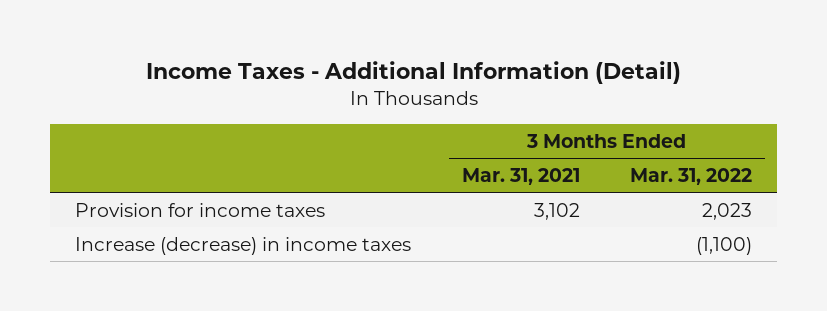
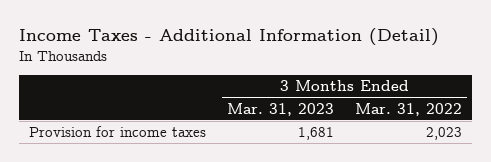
- | 3 Months Ended Mar. 31, 2021 | 3 Months Ended Mar. 31, 2022
+ | 3 Months Ended Mar. 31, 2023 | 3 Months Ended Mar. 31, 2022
- Increase (decrease) in income taxes | | (1,100)

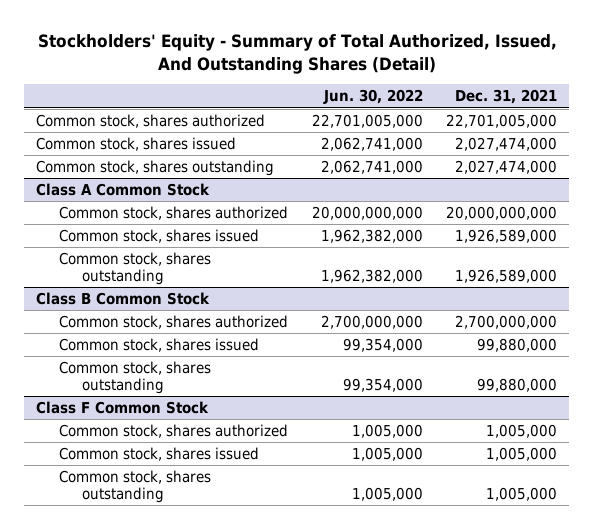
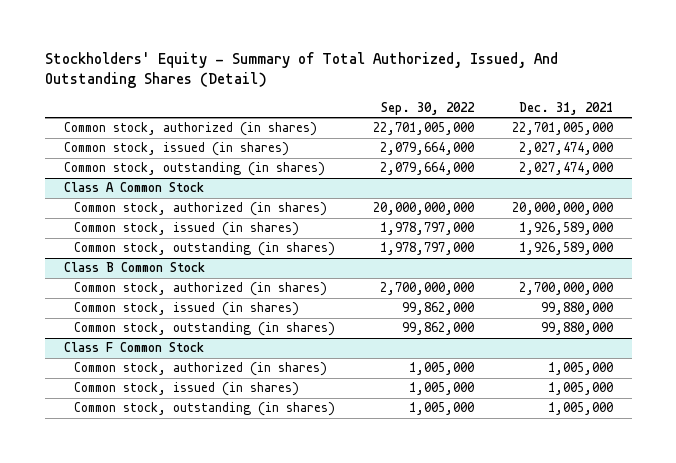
- | Jun. 30, 2022 | Dec. 31, 2021
+ | Sep. 30, 2022 | Dec. 31, 2021
- Common stock, shares authorized | 22,701,005,000 | 22,701,005,000
- Common stock, shares issued | 2,062,741,000 | 2,027,474,000
- Common stock, shares outstanding | 2,062,741,000 | 2,027,474,000
+ Common stock, authorized (in shares) | 22,701,005,000 | 22,701,005,000
+ Common stock, issued (in shares) | 2,079,664,000 | 2,027,474,000
+ Common stock, outstanding (in shares) | 2,079,664,000 | 2,027,474,000
@ Class A Common Stock
- Common stock, shares authorized | 20,000,000,000 | 20,000,000,000
- Common stock, shares issued | 1,962,382,000 | 1,926,589,000
- Common stock, shares outstanding | 1,962,382,000 | 1,926,589,000
+ Common stock, authorized (in shares) | 20,000,000,000 | 20,000,000,000
+ Common stock, issued (in shares) | 1,978,797,000 | 1,926,589,000
+ Common stock, outstanding (in shares) | 1,978,797,000 | 1,926,589,000
@ Class B Common Stock
- Common stock, shares authorized | 2,700,000,000 | 2,700,000,000
- Common stock, shares issued | 99,354,000 | 99,880,000
- Common stock, shares outstanding | 99,354,000 | 99,880,000
+ Common stock, authorized (in shares) | 2,700,000,000 | 2,700,000,000
+ Common stock, issued (in shares) | 99,862,000 | 99,880,000
+ Common stock, outstanding (in shares) | 99,862,000 | 99,880,000
@ Class F Common Stock
- Common stock, shares authorized | 1,005,000 | 1,005,000
- Common stock, shares issued | 1,005,000 | 1,005,000
- Common stock, shares outstanding | 1,005,000 | 1,005,000
+ Common stock, authorized (in shares) | 1,005,000 | 1,005,000
+ Common stock, issued (in shares) | 1,005,000 | 1,005,000
+ Common stock, outstanding (in shares) | 1,005,000 | 1,005,000

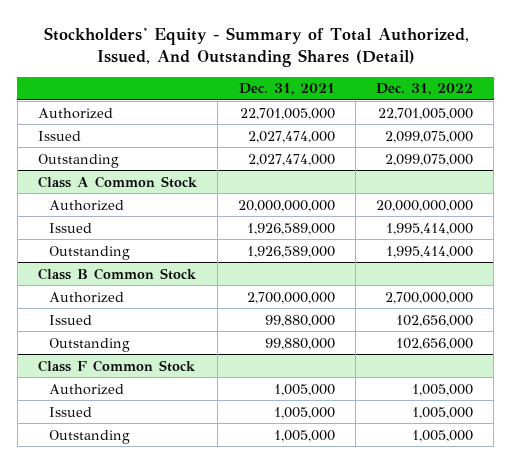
- | Sep. 30, 2022 | Dec. 31, 2021
+ | Dec. 31, 2021 | Dec. 31, 2022
- Common stock, authorized (in shares) | 22,701,005,000 | 22,701,005,000
- Common stock, issued (in shares) | 2,079,664,000 | 2,027,474,000
- Common stock, outstanding (in shares) | 2,079,664,000 | 2,027,474,000
+ Authorized | 22,701,005,000 | 22,701,005,000
+ Issued | 2,027,474,000 | 2,099,075,000
+ Outstanding | 2,027,474,000 | 2,099,075,000
@ Class A Common Stock
- Common stock, authorized (in shares) | 20,000,000,000 | 20,000,000,000
- Common stock, issued (in shares) | 1,978,797,000 | 1,926,589,000
- Common stock, outstanding (in shares) | 1,978,797,000 | 1,926,589,000
+ Authorized | 20,000,000,000 | 20,000,000,000
+ Issued | 1,926,589,000 | 1,995,414,000
+ Outstanding | 1,926,589,000 | 1,995,414,000
@ Class B Common Stock
- Common stock, authorized (in shares) | 2,700,000,000 | 2,700,000,000
- Common stock, issued (in shares) | 99,862,000 | 99,880,000
- Common stock, outstanding (in shares) | 99,862,000 | 99,880,000
+ Authorized | 2,700,000,000 | 2,700,000,000
+ Issued | 99,880,000 | 102,656,000
+ Outstanding | 99,880,000 | 102,656,000
@ Class F Common Stock
- Common stock, authorized (in shares) | 1,005,000 | 1,005,000
- Common stock, issued (in shares) | 1,005,000 | 1,005,000
- Common stock, outstanding (in shares) | 1,005,000 | 1,005,000
+ Authorized | 1,005,000 | 1,005,000
+ Issued | 1,005,000 | 1,005,000
+ Outstanding | 1,005,000 | 1,005,000

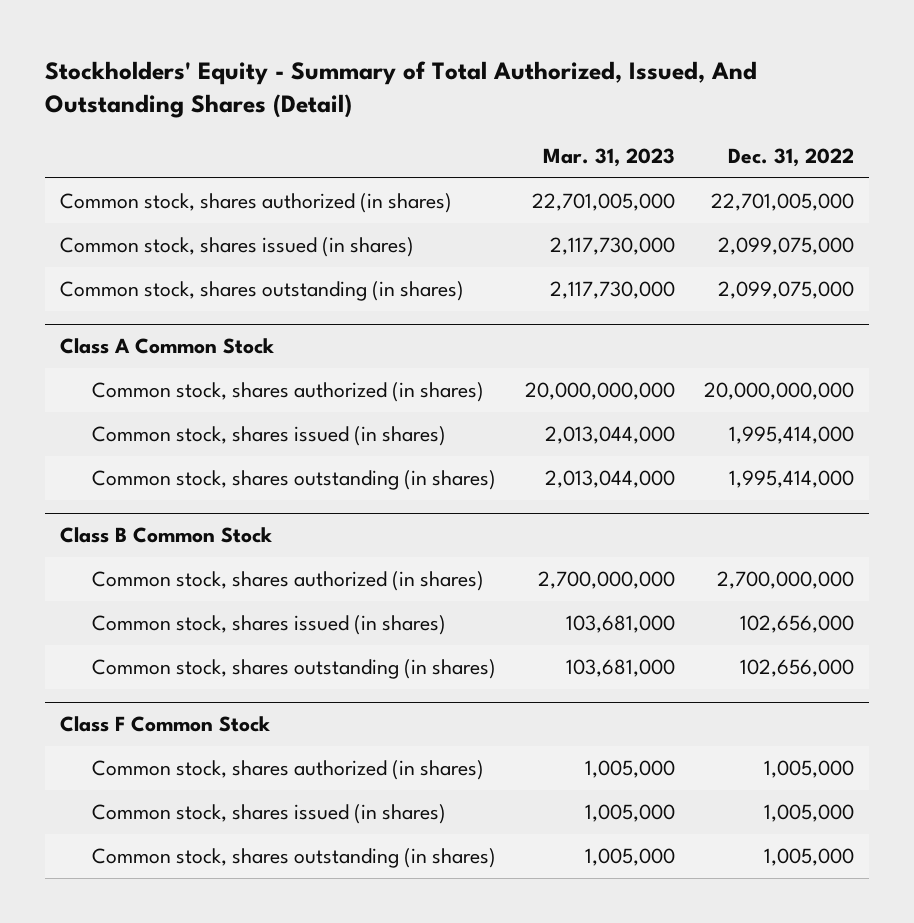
- | Dec. 31, 2021 | Dec. 31, 2022
+ | Mar. 31, 2023 | Dec. 31, 2022
- Authorized | 22,701,005,000 | 22,701,005,000
- Issued | 2,027,474,000 | 2,099,075,000
- Outstanding | 2,027,474,000 | 2,099,075,000
+ Common stock, shares authorized (in shares) | 22,701,005,000 | 22,701,005,000
+ Common stock, shares issued (in shares) | 2,117,730,000 | 2,099,075,000
+ Common stock, shares outstanding (in shares) | 2,117,730,000 | 2,099,075,000
@ Class A Common Stock
- Authorized | 20,000,000,000 | 20,000,000,000
- Issued | 1,926,589,000 | 1,995,414,000
- Outstanding | 1,926,589,000 | 1,995,414,000
+ Common stock, shares authorized (in shares) | 20,000,000,000 | 20,000,000,000
+ Common stock, shares issued (in shares) | 2,013,044,000 | 1,995,414,000
+ Common stock, shares outstanding (in shares) | 2,013,044,000 | 1,995,414,000
@ Class B Common Stock
- Authorized | 2,700,000,000 | 2,700,000,000
- Issued | 99,880,000 | 102,656,000
- Outstanding | 99,880,000 | 102,656,000
+ Common stock, shares authorized (in shares) | 2,700,000,000 | 2,700,000,000
+ Common stock, shares issued (in shares) | 103,681,000 | 102,656,000
+ Common stock, shares outstanding (in shares) | 103,681,000 | 102,656,000
@ Class F Common Stock
- Authorized | 1,005,000 | 1,005,000
- Issued | 1,005,000 | 1,005,000
- Outstanding | 1,005,000 | 1,005,000
+ Common stock, shares authorized (in shares) | 1,005,000 | 1,005,000
+ Common stock, shares issued (in shares) | 1,005,000 | 1,005,000
+ Common stock, shares outstanding (in shares) | 1,005,000 | 1,005,000

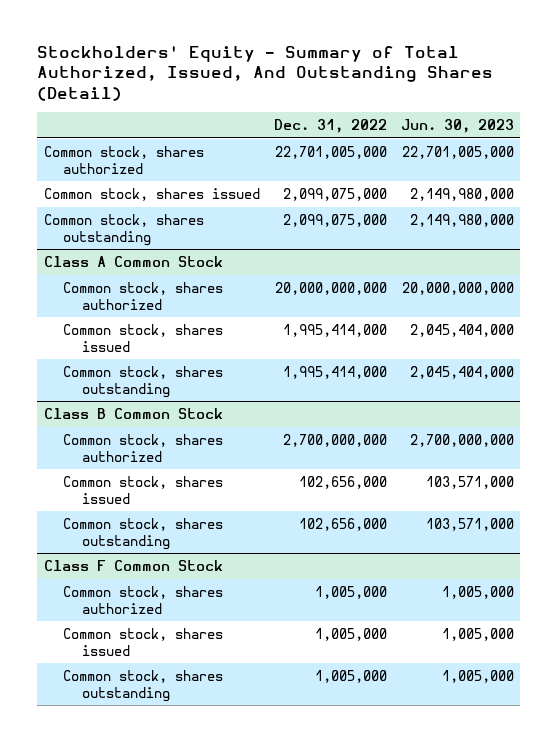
- | Mar. 31, 2023 | Dec. 31, 2022
+ | Dec. 31, 2022 | Jun. 30, 2023
- Common stock, shares authorized (in shares) | 22,701,005,000 | 22,701,005,000
- Common stock, shares issued (in shares) | 2,117,730,000 | 2,099,075,000
- Common stock, shares outstanding (in shares) | 2,117,730,000 | 2,099,075,000
+ Common stock, shares authorized | 22,701,005,000 | 22,701,005,000
+ Common stock, shares issued | 2,099,075,000 | 2,149,980,000
+ Common stock, shares outstanding | 2,099,075,000 | 2,149,980,000
@ Class A Common Stock
- Common stock, shares authorized (in shares) | 20,000,000,000 | 20,000,000,000
- Common stock, shares issued (in shares) | 2,013,044,000 | 1,995,414,000
- Common stock, shares outstanding (in shares) | 2,013,044,000 | 1,995,414,000
+ Common stock, shares authorized | 20,000,000,000 | 20,000,000,000
+ Common stock, shares issued | 1,995,414,000 | 2,045,404,000
+ Common stock, shares outstanding | 1,995,414,000 | 2,045,404,000
@ Class B Common Stock
- Common stock, shares authorized (in shares) | 2,700,000,000 | 2,700,000,000
- Common stock, shares issued (in shares) | 103,681,000 | 102,656,000
- Common stock, shares outstanding (in shares) | 103,681,000 | 102,656,000
+ Common stock, shares authorized | 2,700,000,000 | 2,700,000,000
+ Common stock, shares issued | 102,656,000 | 103,571,000
+ Common stock, shares outstanding | 102,656,000 | 103,571,000
@ Class F Common Stock
- Common stock, shares authorized (in shares) | 1,005,000 | 1,005,000
- Common stock, shares issued (in shares) | 1,005,000 | 1,005,000
- Common stock, shares outstanding (in shares) | 1,005,000 | 1,005,000
+ Common stock, shares authorized | 1,005,000 | 1,005,000
+ Common stock, shares issued | 1,005,000 | 1,005,000
+ Common stock, shares outstanding | 1,005,000 | 1,005,000

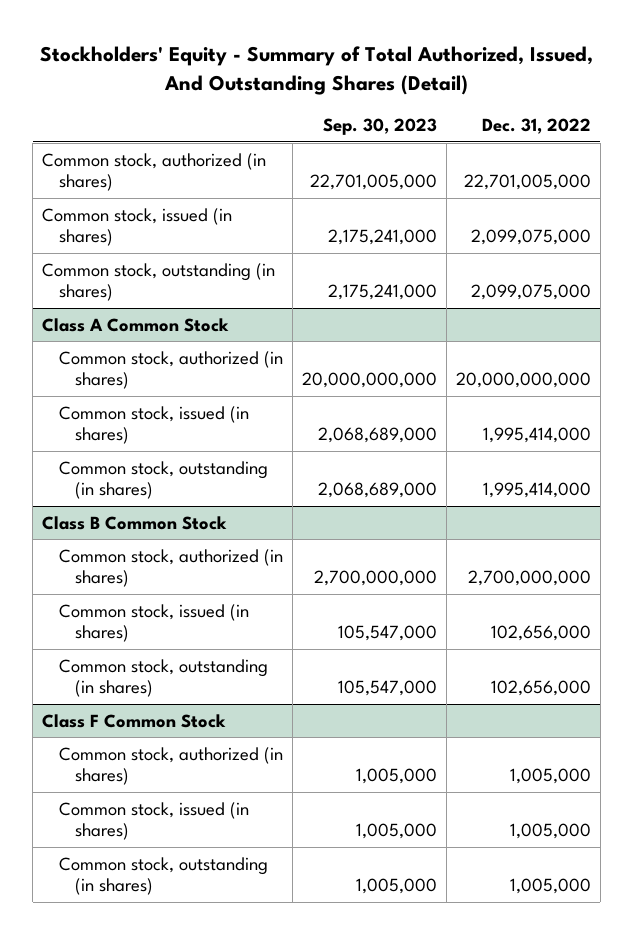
- | Dec. 31, 2022 | Jun. 30, 2023
+ | Sep. 30, 2023 | Dec. 31, 2022
- Common stock, shares authorized | 22,701,005,000 | 22,701,005,000
- Common stock, shares issued | 2,099,075,000 | 2,149,980,000
- Common stock, shares outstanding | 2,099,075,000 | 2,149,980,000
+ Common stock, authorized (in shares) | 22,701,005,000 | 22,701,005,000
+ Common stock, issued (in shares) | 2,175,241,000 | 2,099,075,000
+ Common stock, outstanding (in shares) | 2,175,241,000 | 2,099,075,000
@ Class A Common Stock
- Common stock, shares authorized | 20,000,000,000 | 20,000,000,000
- Common stock, shares issued | 1,995,414,000 | 2,045,404,000
- Common stock, shares outstanding | 1,995,414,000 | 2,045,404,000
+ Common stock, authorized (in shares) | 20,000,000,000 | 20,000,000,000
+ Common stock, issued (in shares) | 2,068,689,000 | 1,995,414,000
+ Common stock, outstanding (in shares) | 2,068,689,000 | 1,995,414,000
@ Class B Common Stock
- Common stock, shares authorized | 2,700,000,000 | 2,700,000,000
- Common stock, shares issued | 102,656,000 | 103,571,000
- Common stock, shares outstanding | 102,656,000 | 103,571,000
+ Common stock, authorized (in shares) | 2,700,000,000 | 2,700,000,000
+ Common stock, issued (in shares) | 105,547,000 | 102,656,000
+ Common stock, outstanding (in shares) | 105,547,000 | 102,656,000
@ Class F Common Stock
- Common stock, shares authorized | 1,005,000 | 1,005,000
- Common stock, shares issued | 1,005,000 | 1,005,000
- Common stock, shares outstanding | 1,005,000 | 1,005,000
+ Common stock, authorized (in shares) | 1,005,000 | 1,005,000
+ Common stock, issued (in shares) | 1,005,000 | 1,005,000
+ Common stock, outstanding (in shares) | 1,005,000 | 1,005,000

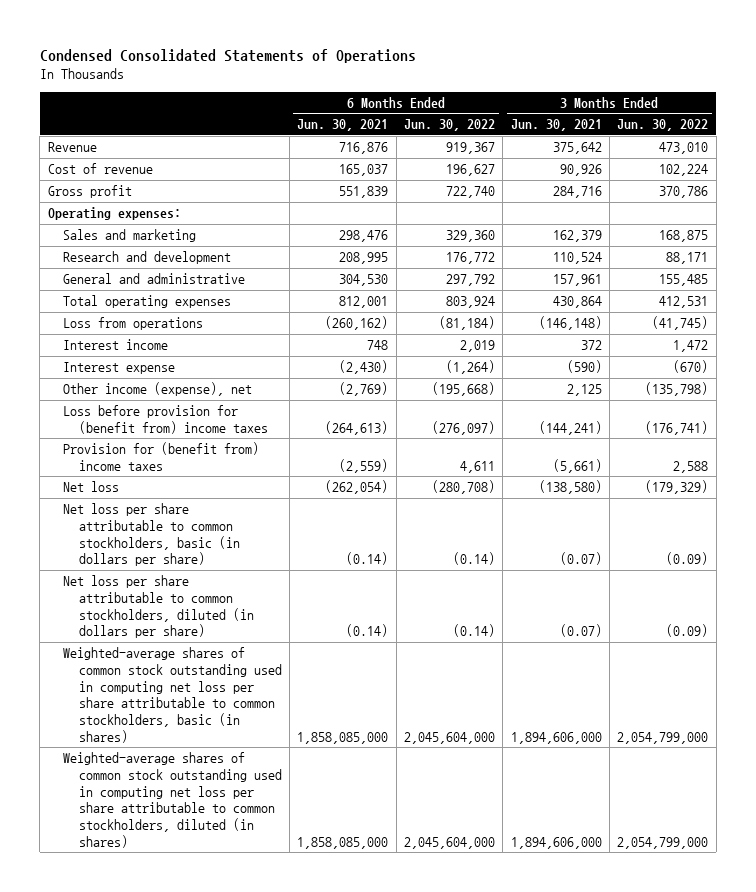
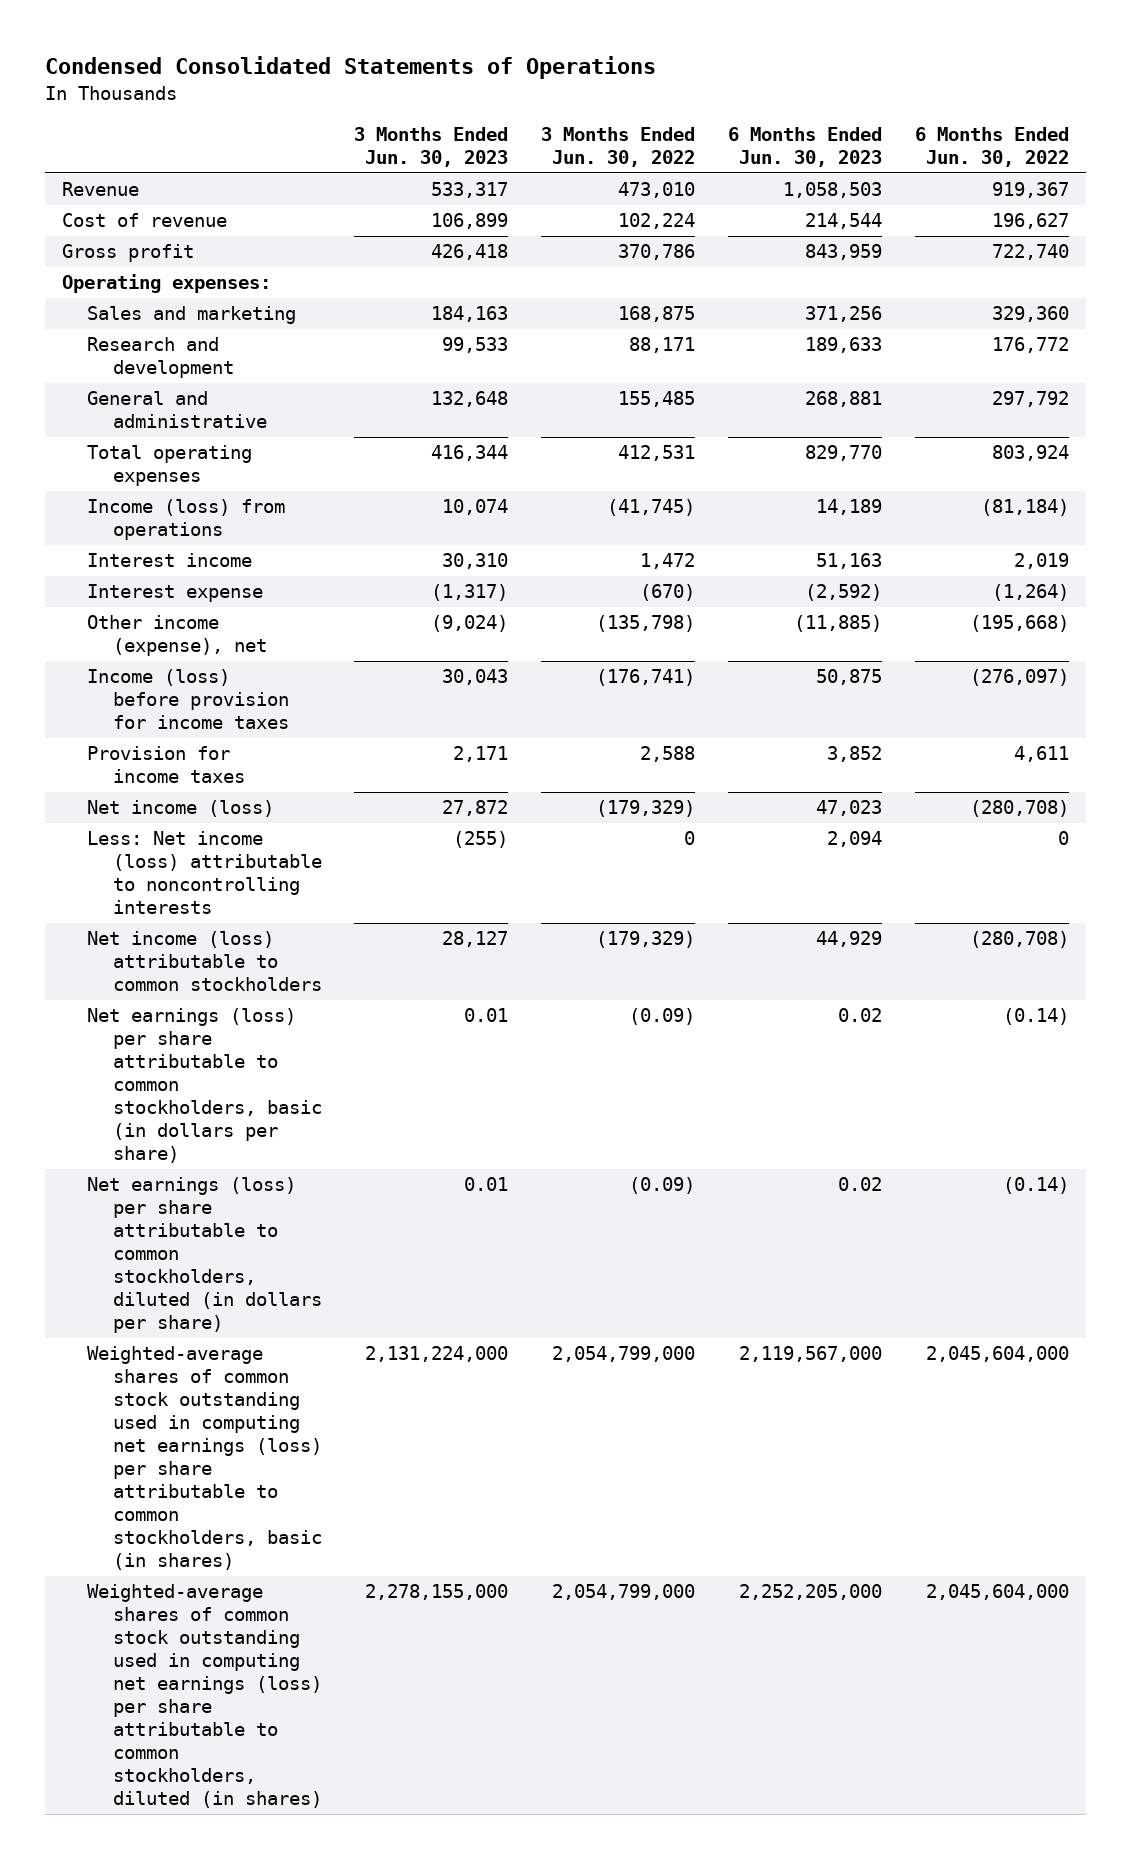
- | 6 Months Ended Jun. 30, 2021 | 6 Months Ended Jun. 30, 2022 | 3 Months Ended Jun. 30, 2021 | 3 Months Ended Jun. 30, 2022
+ | 3 Months Ended Jun. 30, 2023 | 3 Months Ended Jun. 30, 2022 | 6 Months Ended Jun. 30, 2023 | 6 Months Ended Jun. 30, 2022
- Loss from operations | (260,162) | (81,184) | (146,148) | (41,745)
+ Income (loss) from operations | 10,074 | (41,745) | 14,189 | (81,184)
- Loss before provision for (benefit from) income taxes | (264,613) | (276,097) | (144,241) | (176,741)
- Provision for (benefit from) income taxes | (2,559) | 4,611 | (5,661) | 2,588
- Net loss | (262,054) | (280,708) | (138,580) | (179,329)
- Net loss per share attributable to common stockholders, basic (in dollars per share) | (0.14) | (0.14) | (0.07) | (0.09)
- Net loss per share attributable to common stockholders, diluted (in dollars per share) | (0.14) | (0.14) | (0.07) | (0.09)
- Weighted-average shares of common stock outstanding used in computing net loss per share attributable to common stockholders, basic (in shares) | 1,858,085,000 | 2,045,604,000 | 1,894,606,000 | 2,054,799,000
- Weighted-average shares of common stock outstanding used in computing net loss per share attributable to common stockholders, diluted (in shares) | 1,858,085,000 | 2,045,604,000 | 1,894,606,000 | 2,054,799,000
+ Income (loss) before provision for income taxes | 30,043 | (176,741) | 50,875 | (276,097)
+ Provision for income taxes | 2,171 | 2,588 | 3,852 | 4,611
+ Net income (loss) | 27,872 | (179,329) | 47,023 | (280,708)
+ Less: Net income (loss) attributable to noncontrolling interests | (255) | 0 | 2,094 | 0
+ Net income (loss) attributable to common stockholders | 28,127 | (179,329) | 44,929 | (280,708)
+ Net earnings (loss) per share attributable to common stockholders, basic (in dollars per share) | 0.01 | (0.09) | 0.02 | (0.14)
+ Net earnings (loss) per share attributable to common stockholders, diluted (in dollars per share) | 0.01 | (0.09) | 0.02 | (0.14)
+ Weighted-average shares of common stock outstanding used in computing net earnings (loss) per share attributable to common stockholders, basic (in shares) | 2,131,224,000 | 2,054,799,000 | 2,119,567,000 | 2,045,604,000
+ Weighted-average shares of common stock outstanding used in computing net earnings (loss) per share attributable to common stockholders, diluted (in shares) | 2,278,155,000 | 2,054,799,000 | 2,252,205,000 | 2,045,604,000

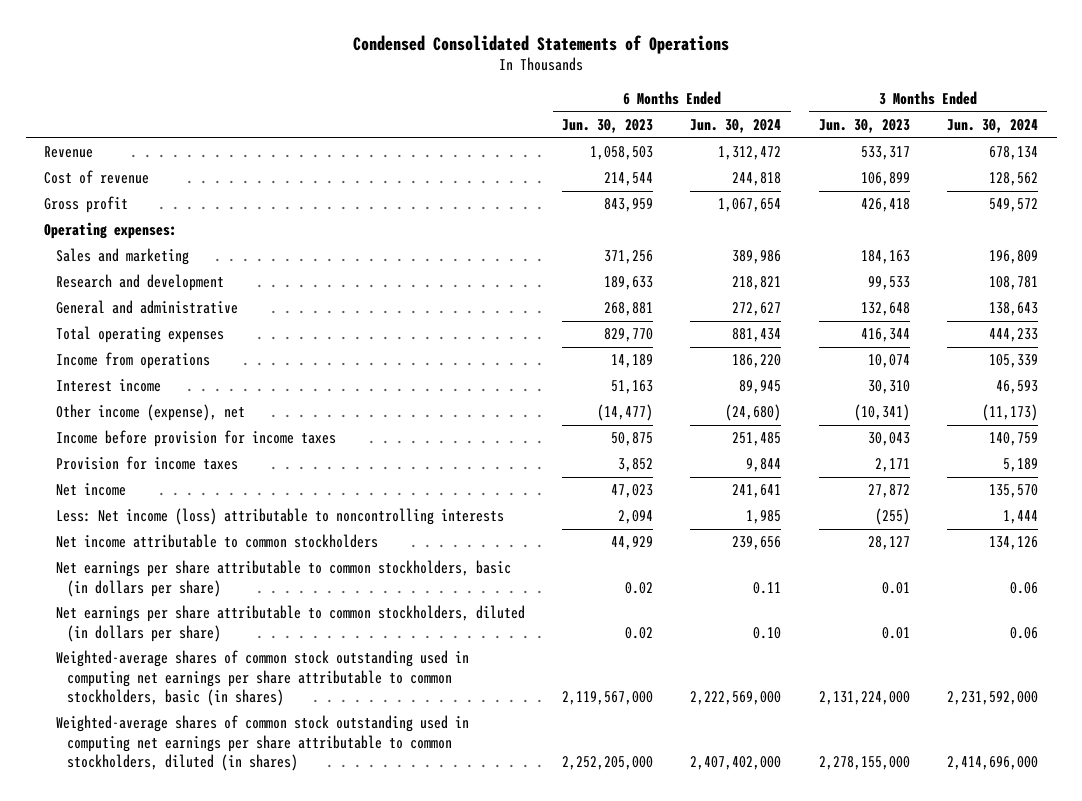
- | 3 Months Ended Jun. 30, 2023 | 3 Months Ended Jun. 30, 2022 | 6 Months Ended Jun. 30, 2023 | 6 Months Ended Jun. 30, 2022
+ | 6 Months Ended Jun. 30, 2023 | 6 Months Ended Jun. 30, 2024 | 3 Months Ended Jun. 30, 2023 | 3 Months Ended Jun. 30, 2024
- Income (loss) from operations | 10,074 | (41,745) | 14,189 | (81,184)
+ Income from operations | 14,189 | 186,220 | 10,074 | 105,339
- Interest expense | (1,317) | (670) | (2,592) | (1,264)
- Other income (expense), net | (9,024) | (135,798) | (11,885) | (195,668)
- Income (loss) before provision for income taxes | 30,043 | (176,741) | 50,875 | (276,097)
+ Other income (expense), net | (14,477) | (24,680) | (10,341) | (11,173)
+ Income before provision for income taxes | 50,875 | 251,485 | 30,043 | 140,759
- Net income (loss) | 27,872 | (179,329) | 47,023 | (280,708)
+ Net income | 47,023 | 241,641 | 27,872 | 135,570
- Net income (loss) attributable to common stockholders | 28,127 | (179,329) | 44,929 | (280,708)
- Net earnings (loss) per share attributable to common stockholders, basic (in dollars per share) | 0.01 | (0.09) | 0.02 | (0.14)
- Net earnings (loss) per share attributable to common stockholders, diluted (in dollars per share) | 0.01 | (0.09) | 0.02 | (0.14)
- Weighted-average shares of common stock outstanding used in computing net earnings (loss) per share attributable to common stockholders, basic (in shares) | 2,131,224,000 | 2,054,799,000 | 2,119,567,000 | 2,045,604,000
- Weighted-average shares of common stock outstanding used in computing net earnings (loss) per share attributable to common stockholders, diluted (in shares) | 2,278,155,000 | 2,054,799,000 | 2,252,205,000 | 2,045,604,000
+ Net income attributable to common stockholders | 44,929 | 239,656 | 28,127 | 134,126
+ Net earnings per share attributable to common stockholders, basic (in dollars per share) | 0.02 | 0.11 | 0.01 | 0.06
+ Net earnings per share attributable to common stockholders, diluted (in dollars per share) | 0.02 | 0.10 | 0.01 | 0.06
+ Weighted-average shares of common stock outstanding used in computing net earnings per share attributable to common stockholders, basic (in shares) | 2,119,567,000 | 2,222,569,000 | 2,131,224,000 | 2,231,592,000
+ Weighted-average shares of common stock outstanding used in computing net earnings per share attributable to common stockholders, diluted (in shares) | 2,252,205,000 | 2,407,402,000 | 2,278,155,000 | 2,414,696,000

